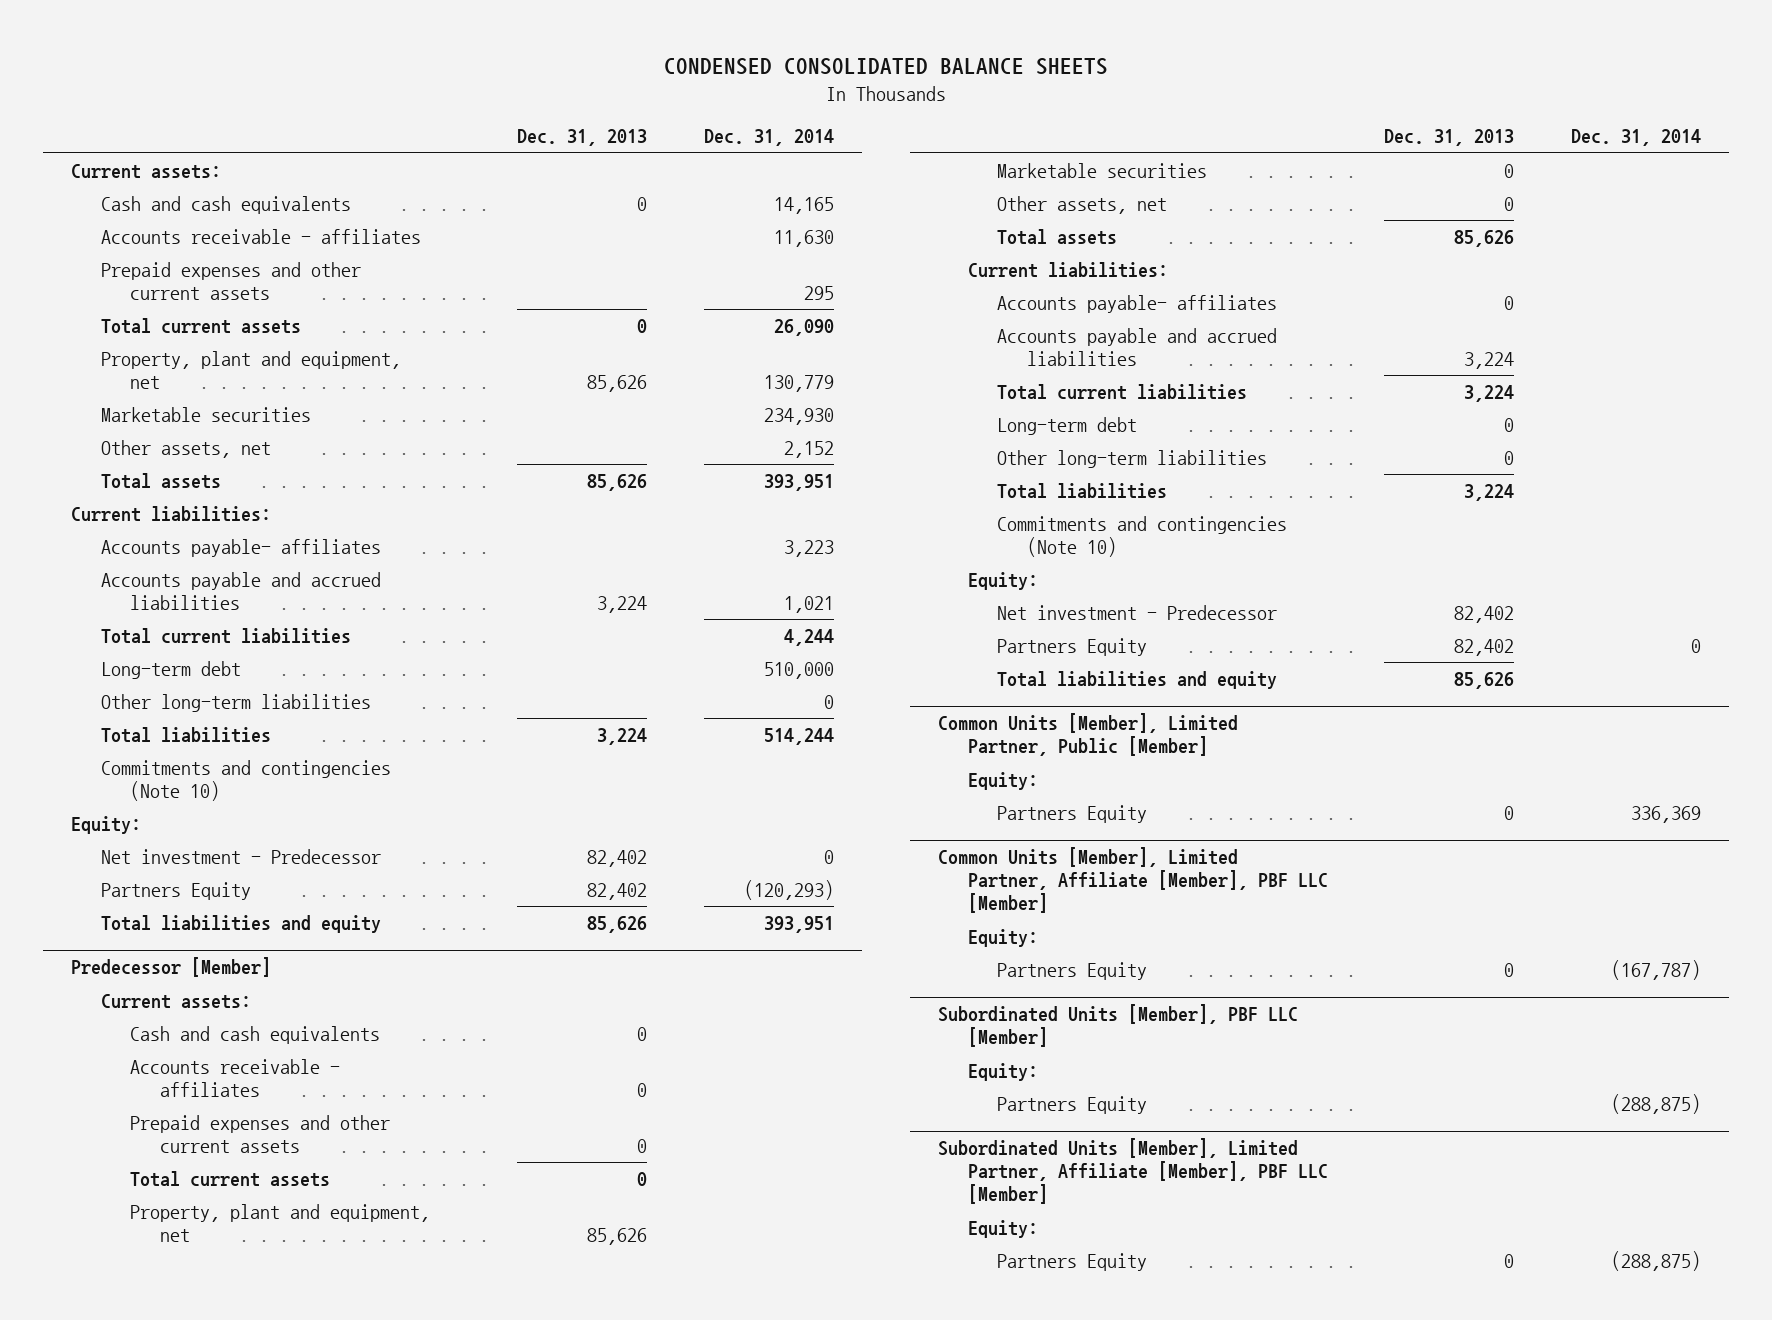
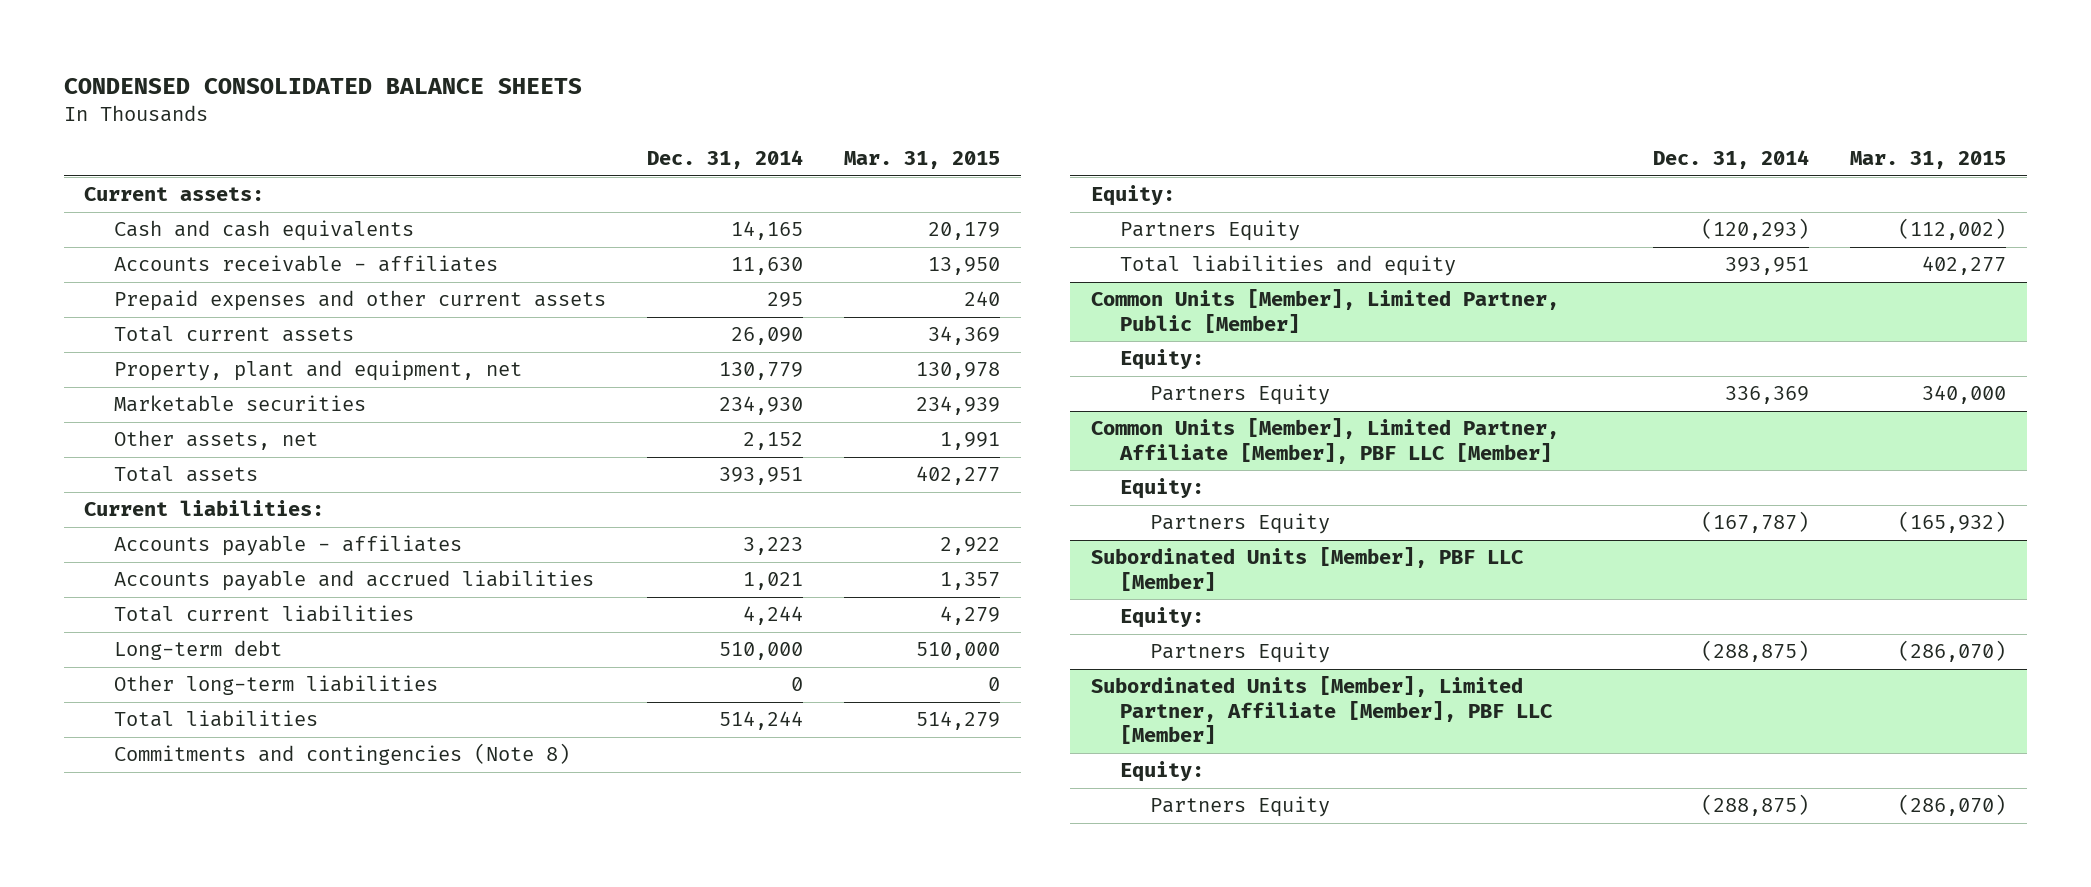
- | Dec. 31, 2013 | Dec. 31, 2014
+ | Dec. 31, 2014 | Mar. 31, 2015
- Accounts payable- affiliates | | 3,223
+ Accounts payable - affiliates | 3,223 | 2,922
- Commitments and contingencies (Note 10)
+ Commitments and contingencies (Note 8)
- Net investment - Predecessor | 82,402 | 0
- Predecessor [Member]
- Current assets:
- Cash and cash equivalents | 0 |
- Accounts receivable - affiliates | 0 |
- Prepaid expenses and other current assets | 0 |
- Total current assets | 0 |
- Property, plant and equipment, net | 85,626 |
- Marketable securities | 0 |
- Other assets, net | 0 |
- Total assets | 85,626 |
- Current liabilities:
- Accounts payable- affiliates | 0 |
- Accounts payable and accrued liabilities | 3,224 |
- Total current liabilities | 3,224 |
- Long-term debt | 0 |
- Other long-term liabilities | 0 |
- Total liabilities | 3,224 |
- Commitments and contingencies (Note 10)
- Equity:
- Net investment - Predecessor | 82,402 |
- Partners Equity | 82,402 | 0
- Total liabilities and equity | 85,626 |

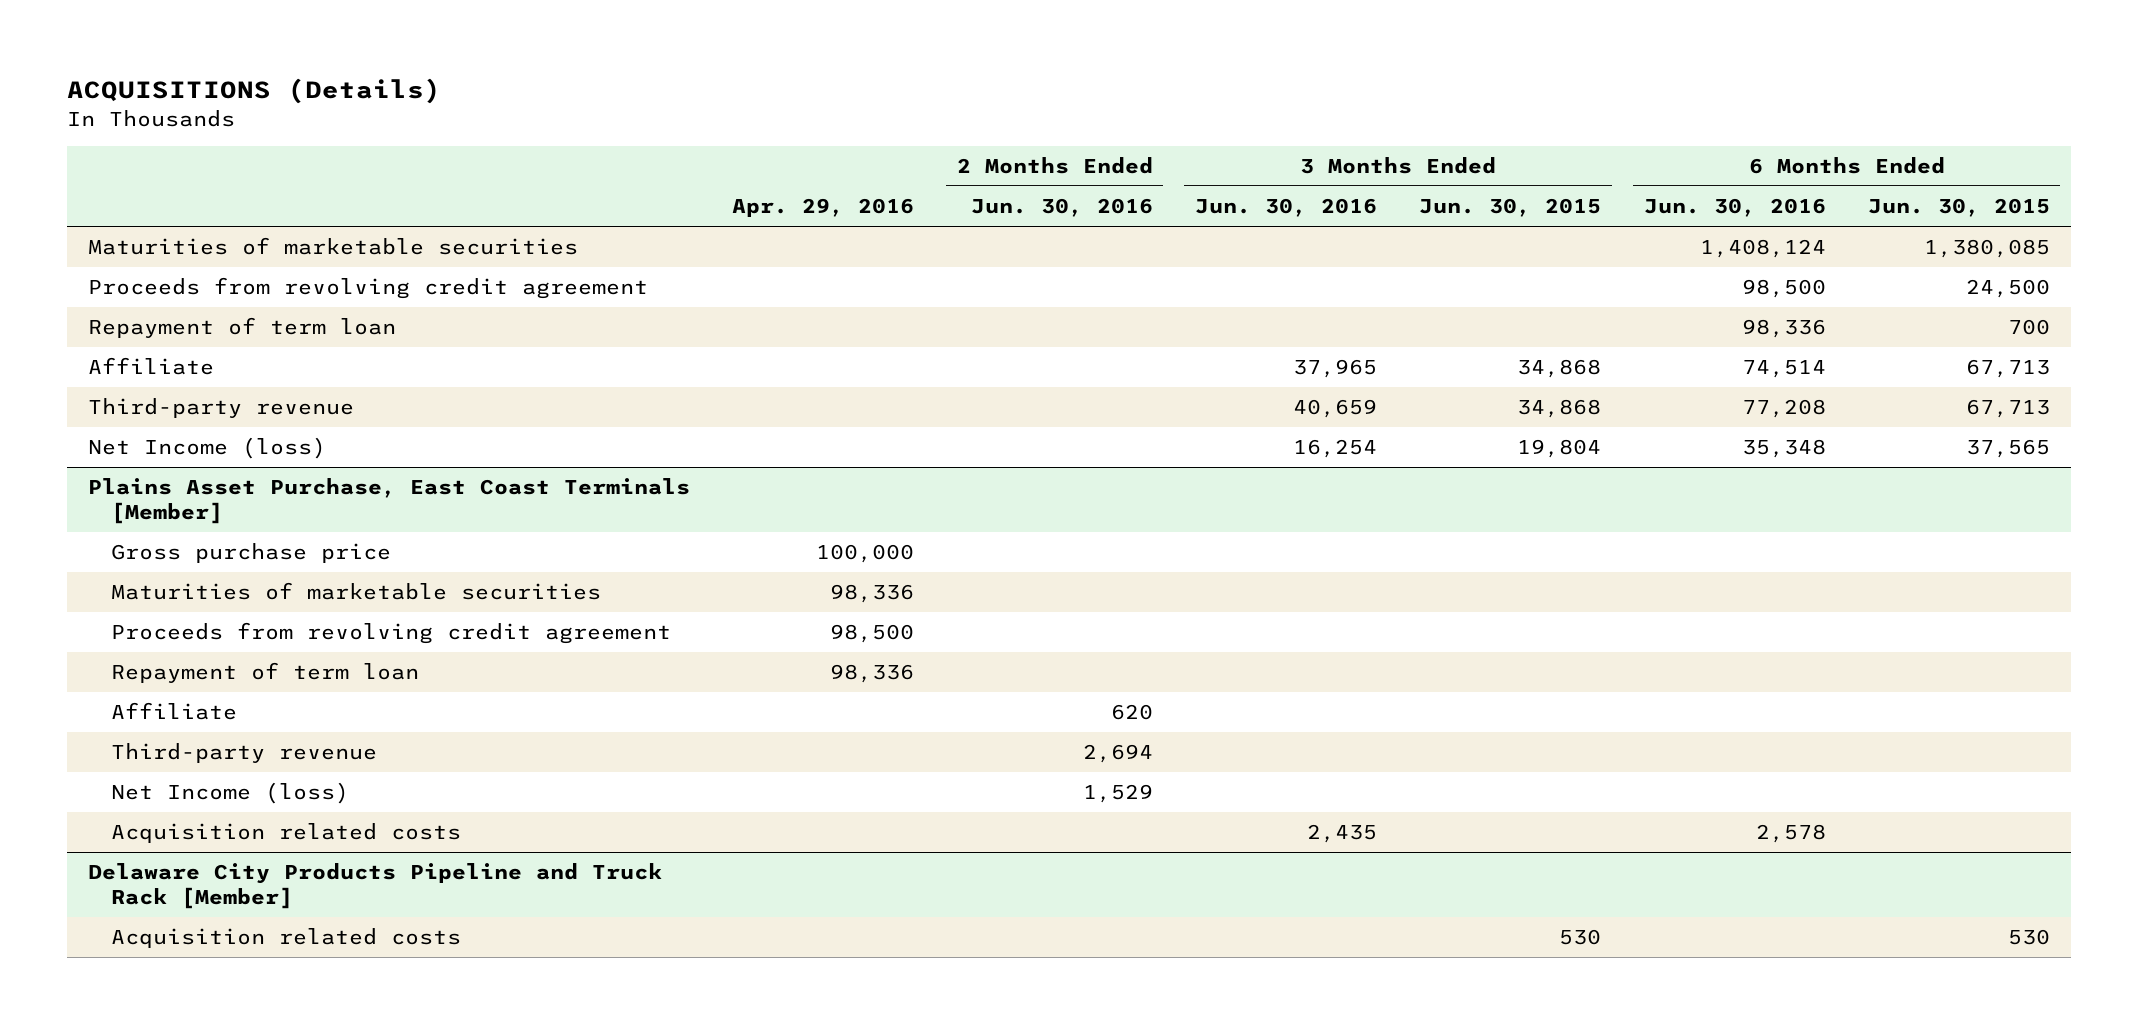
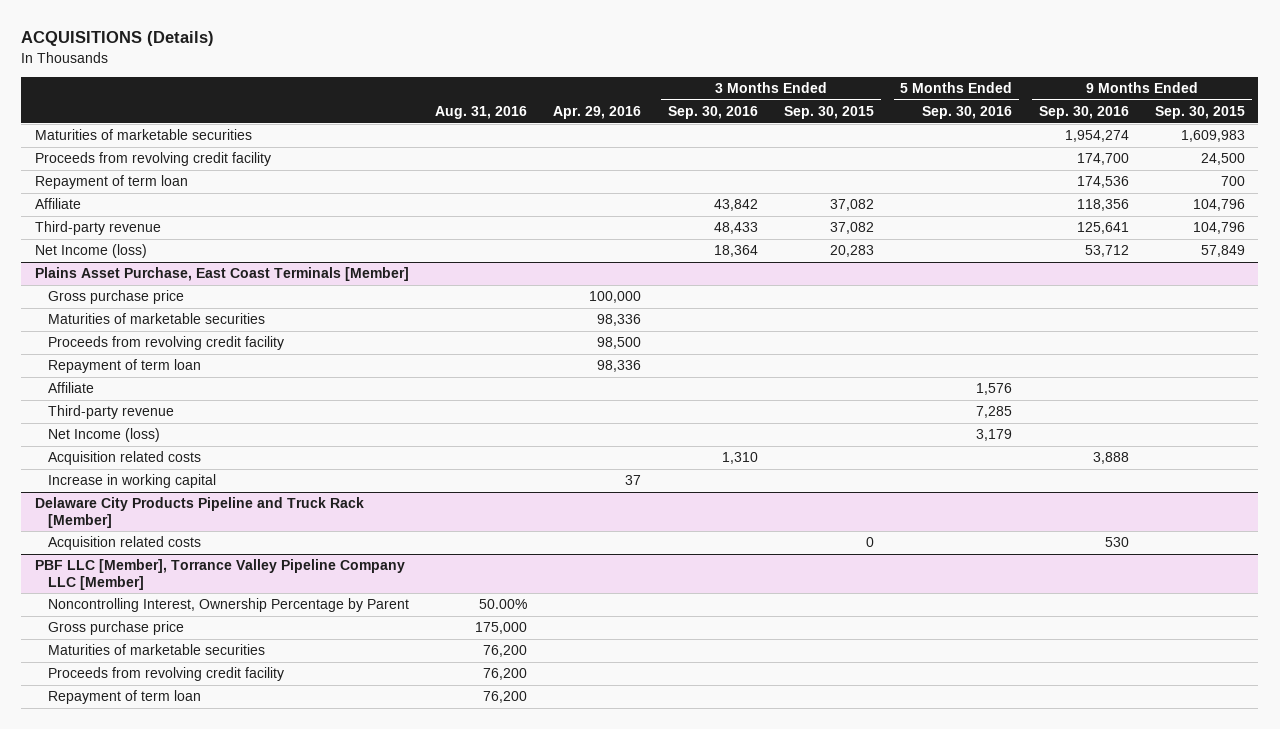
- | Apr. 29, 2016 | 2 Months Ended Jun. 30, 2016 | 3 Months Ended Jun. 30, 2016 | 3 Months Ended Jun. 30, 2015 | 6 Months Ended Jun. 30, 2016 | 6 Months Ended Jun. 30, 2015
+ | Aug. 31, 2016 | Apr. 29, 2016 | 3 Months Ended Sep. 30, 2016 | 3 Months Ended Sep. 30, 2015 | 5 Months Ended Sep. 30, 2016 | 9 Months Ended Sep. 30, 2016 | 9 Months Ended Sep. 30, 2015
- Proceeds from revolving credit agreement | | | | | 98,500 | 24,500
+ Proceeds from revolving credit facility | | | | | | 174,700 | 24,500
@ Plains Asset Purchase, East Coast Terminals [Member]
- Proceeds from revolving credit agreement | 98,500 | | | | |
+ Proceeds from revolving credit facility | | 98,500 | | | | |
+ Increase in working capital | | 37 | | | | |
+ PBF LLC [Member], Torrance Valley Pipeline Company LLC [Member]
+ Noncontrolling Interest, Ownership Percentage by Parent | 50.00% | | | | | |
+ Gross purchase price | 175,000 | | | | | |
+ Maturities of marketable securities | 76,200 | | | | | |
+ Proceeds from revolving credit facility | 76,200 | | | | | |
+ Repayment of term loan | 76,200 | | | | | |

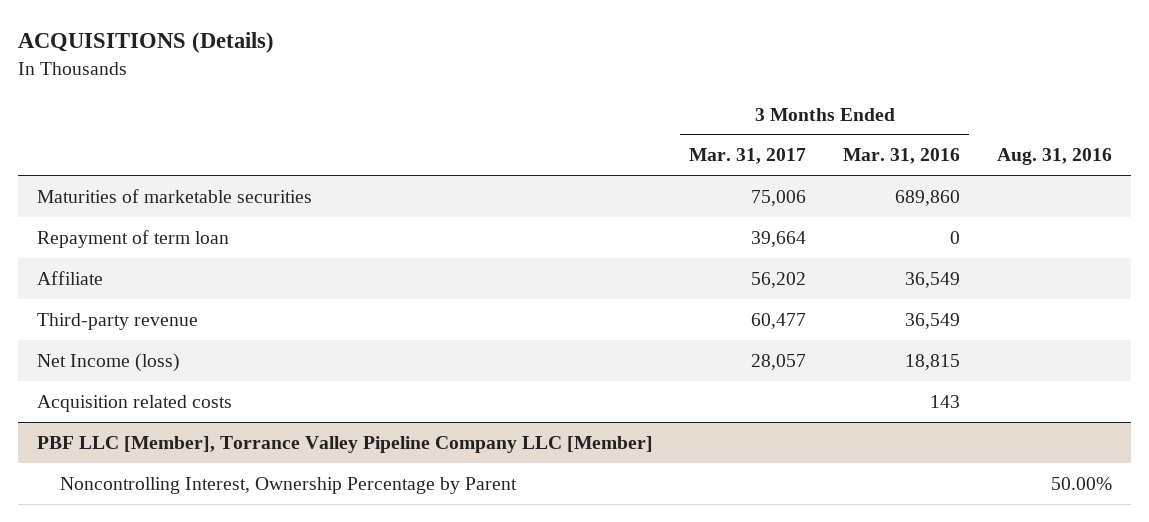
- | Aug. 31, 2016 | Apr. 29, 2016 | 3 Months Ended Sep. 30, 2016 | 3 Months Ended Sep. 30, 2015 | 5 Months Ended Sep. 30, 2016 | 9 Months Ended Sep. 30, 2016 | 9 Months Ended Sep. 30, 2015
+ | 3 Months Ended Mar. 31, 2017 | 3 Months Ended Mar. 31, 2016 | Aug. 31, 2016
- Proceeds from revolving credit facility | | | | | | 174,700 | 24,500
- Plains Asset Purchase, East Coast Terminals [Member]
- Gross purchase price | | 100,000 | | | | |
- Maturities of marketable securities | | 98,336 | | | | |
- Proceeds from revolving credit facility | | 98,500 | | | | |
- Repayment of term loan | | 98,336 | | | | |
- Affiliate | | | | | 1,576 | |
- Third-party revenue | | | | | 7,285 | |
- Net Income (loss) | | | | | 3,179 | |
- Acquisition related costs | | | 1,310 | | | 3,888 |
- Increase in working capital | | 37 | | | | |
- Delaware City Products Pipeline and Truck Rack [Member]
- Acquisition related costs | | | | 0 | | 530 |
+ Acquisition related costs | | 143 |
@ PBF LLC [Member], Torrance Valley Pipeline Company LLC [Member]
- Gross purchase price | 175,000 | | | | | |
- Maturities of marketable securities | 76,200 | | | | | |
- Proceeds from revolving credit facility | 76,200 | | | | | |
- Repayment of term loan | 76,200 | | | | | |

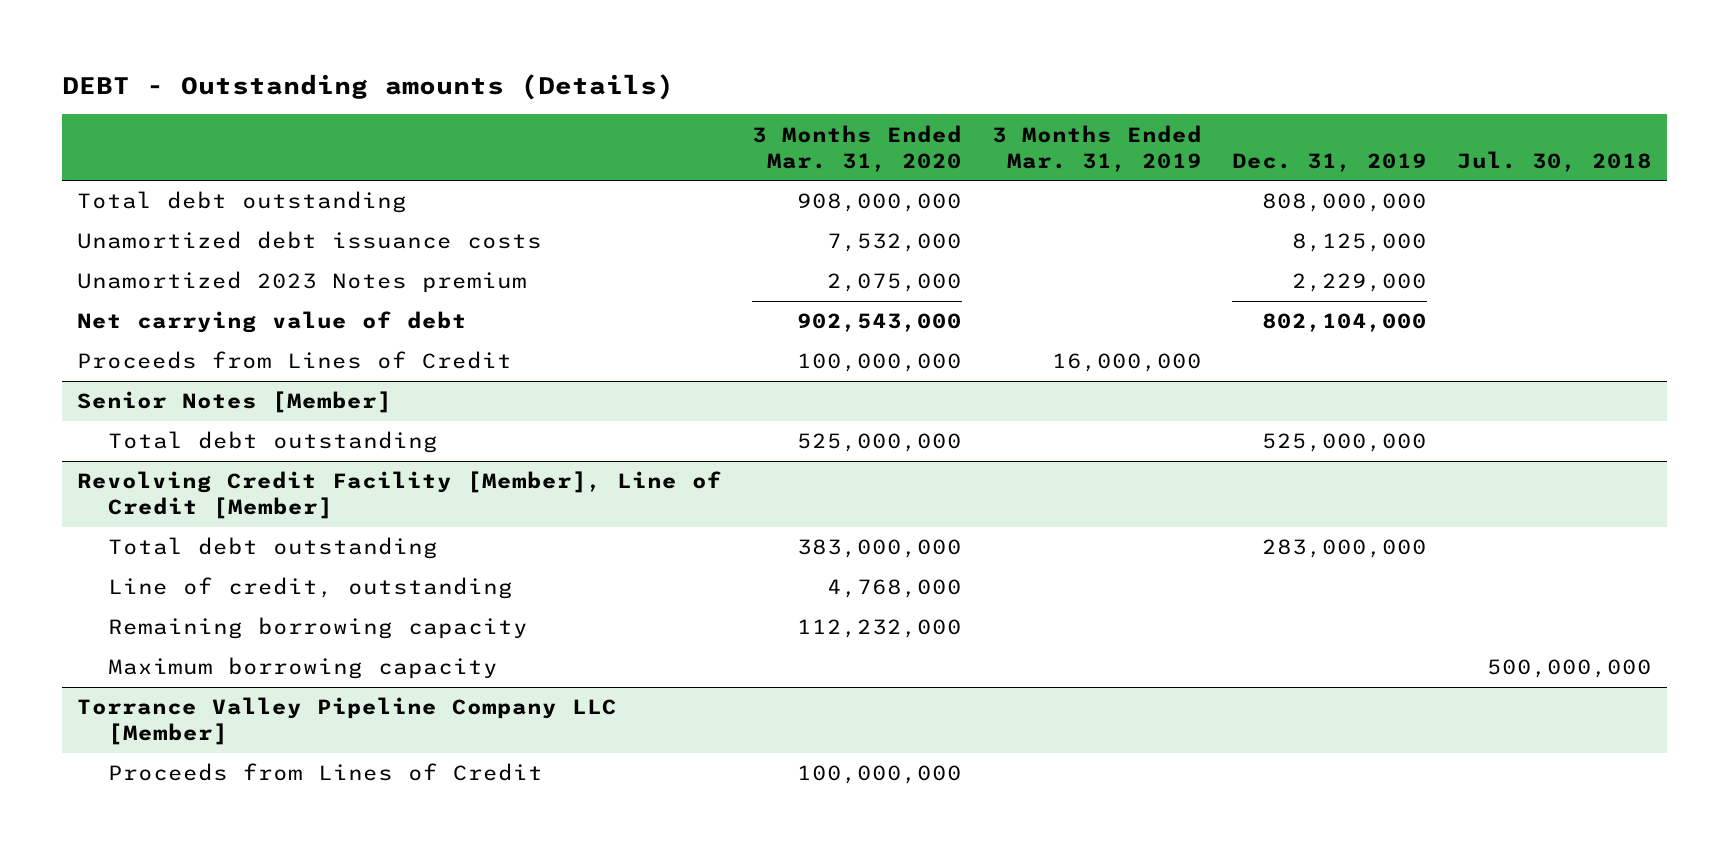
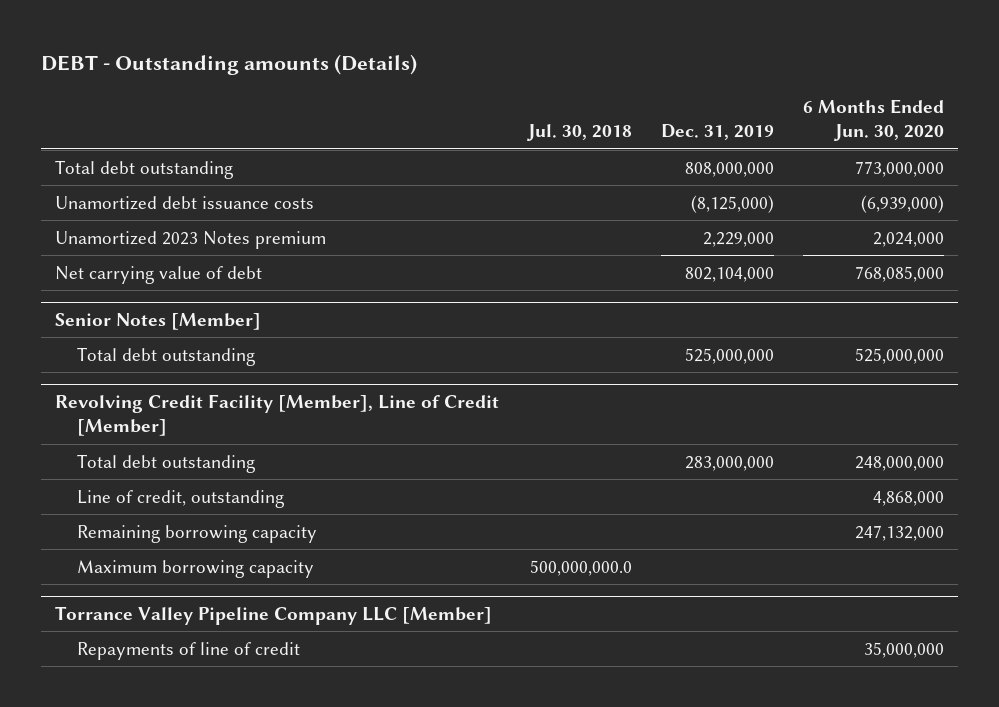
- | 3 Months Ended Mar. 31, 2020 | 3 Months Ended Mar. 31, 2019 | Dec. 31, 2019 | Jul. 30, 2018
+ | Jul. 30, 2018 | Dec. 31, 2019 | 6 Months Ended Jun. 30, 2020
- Unamortized debt issuance costs | 7,532,000 | | 8,125,000 |
+ Unamortized debt issuance costs | | (8,125,000) | (6,939,000)
- Proceeds from Lines of Credit | 100,000,000 | 16,000,000 | |
@ Revolving Credit Facility [Member], Line of Credit [Member]
- Maximum borrowing capacity | | | | 500,000,000
+ Maximum borrowing capacity | 500,000,000.0 | |
@ Torrance Valley Pipeline Company LLC [Member]
- Proceeds from Lines of Credit | 100,000,000 | | |
+ Repayments of line of credit | | | 35,000,000

